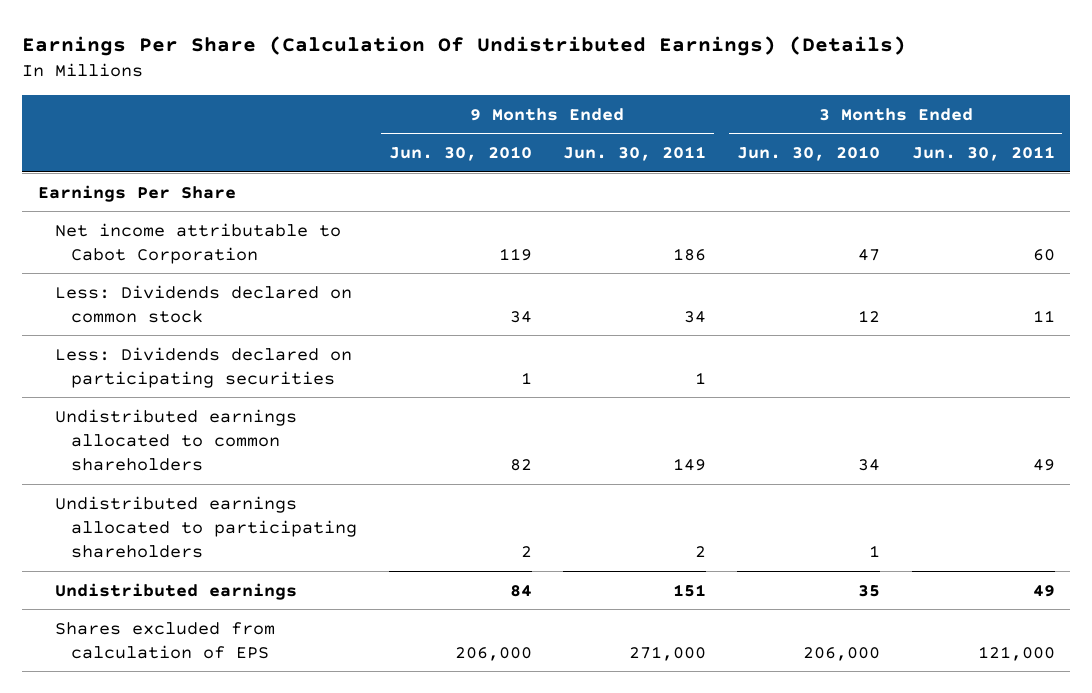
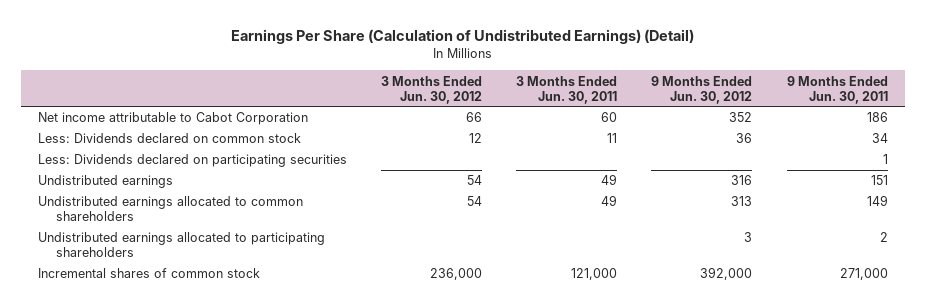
- Earnings Per Share (Calculation Of Undistributed Earnings) (Details)
+ Earnings Per Share (Calculation of Undistributed Earnings) (Detail)
- | 9 Months Ended Jun. 30, 2010 | 9 Months Ended Jun. 30, 2011 | 3 Months Ended Jun. 30, 2010 | 3 Months Ended Jun. 30, 2011
+ | 3 Months Ended Jun. 30, 2012 | 3 Months Ended Jun. 30, 2011 | 9 Months Ended Jun. 30, 2012 | 9 Months Ended Jun. 30, 2011
- Earnings Per Share
moved up: Undistributed earnings | 54 | 49 | 316 | 151
- Shares excluded from calculation of EPS | 206,000 | 271,000 | 206,000 | 121,000
+ Incremental shares of common stock | 236,000 | 121,000 | 392,000 | 271,000

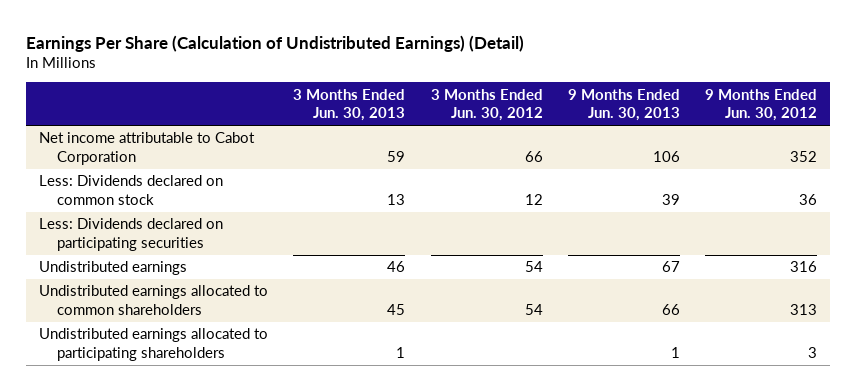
- | 3 Months Ended Jun. 30, 2012 | 3 Months Ended Jun. 30, 2011 | 9 Months Ended Jun. 30, 2012 | 9 Months Ended Jun. 30, 2011
+ | 3 Months Ended Jun. 30, 2013 | 3 Months Ended Jun. 30, 2012 | 9 Months Ended Jun. 30, 2013 | 9 Months Ended Jun. 30, 2012
- Incremental shares of common stock | 236,000 | 121,000 | 392,000 | 271,000

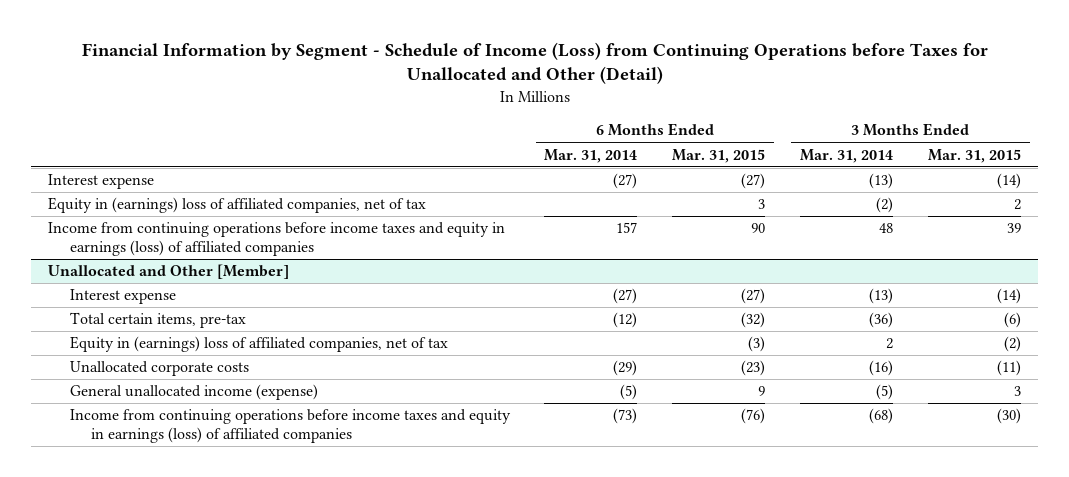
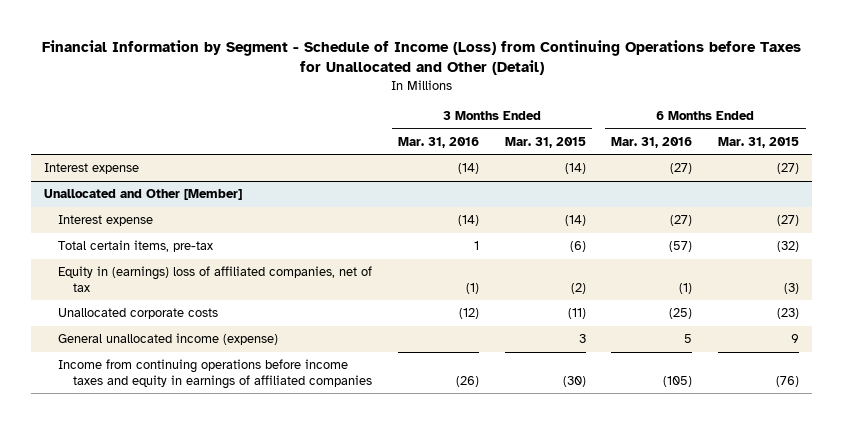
- | 6 Months Ended Mar. 31, 2014 | 6 Months Ended Mar. 31, 2015 | 3 Months Ended Mar. 31, 2014 | 3 Months Ended Mar. 31, 2015
+ | 3 Months Ended Mar. 31, 2016 | 3 Months Ended Mar. 31, 2015 | 6 Months Ended Mar. 31, 2016 | 6 Months Ended Mar. 31, 2015
- Equity in (earnings) loss of affiliated companies, net of tax | | 3 | (2) | 2
- Income from continuing operations before income taxes and equity in earnings (loss) of affiliated companies | 157 | 90 | 48 | 39
@ Unallocated and Other [Member]
- Income from continuing operations before income taxes and equity in earnings (loss) of affiliated companies | (73) | (76) | (68) | (30)
+ Income from continuing operations before income taxes and equity in earnings of affiliated companies | (26) | (30) | (105) | (76)

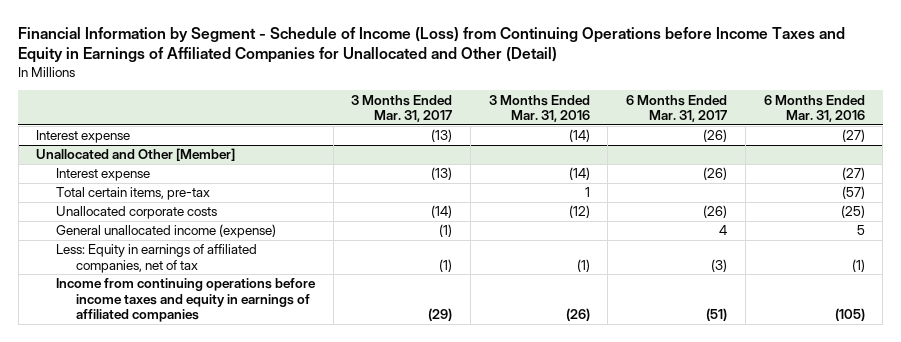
- Financial Information by Segment - Schedule of Income (Loss) from Continuing Operations before Taxes for Unallocated and Other (Detail)
+ Financial Information by Segment - Schedule of Income (Loss) from Continuing Operations before Income Taxes and Equity in Earnings of Affiliated Companies for Unallocated and Other (Detail)
- | 3 Months Ended Mar. 31, 2016 | 3 Months Ended Mar. 31, 2015 | 6 Months Ended Mar. 31, 2016 | 6 Months Ended Mar. 31, 2015
+ | 3 Months Ended Mar. 31, 2017 | 3 Months Ended Mar. 31, 2016 | 6 Months Ended Mar. 31, 2017 | 6 Months Ended Mar. 31, 2016
@ Unallocated and Other [Member]
- Equity in (earnings) loss of affiliated companies, net of tax | (1) | (2) | (1) | (3)
+ Less: Equity in earnings of affiliated companies, net of tax | (1) | (1) | (3) | (1)

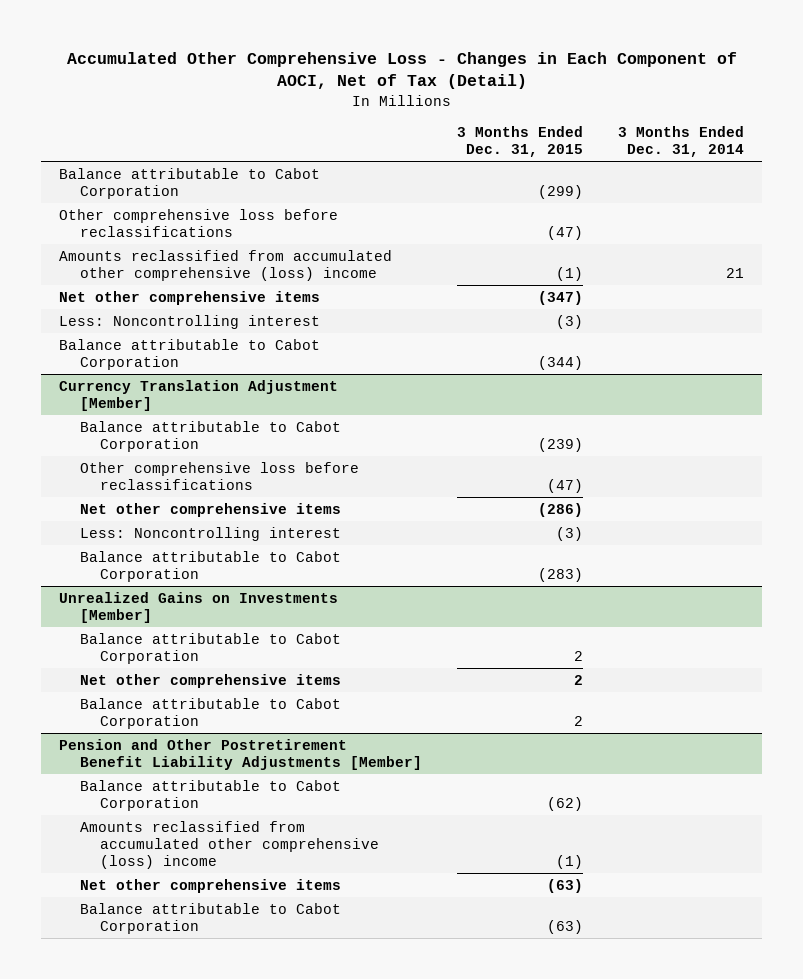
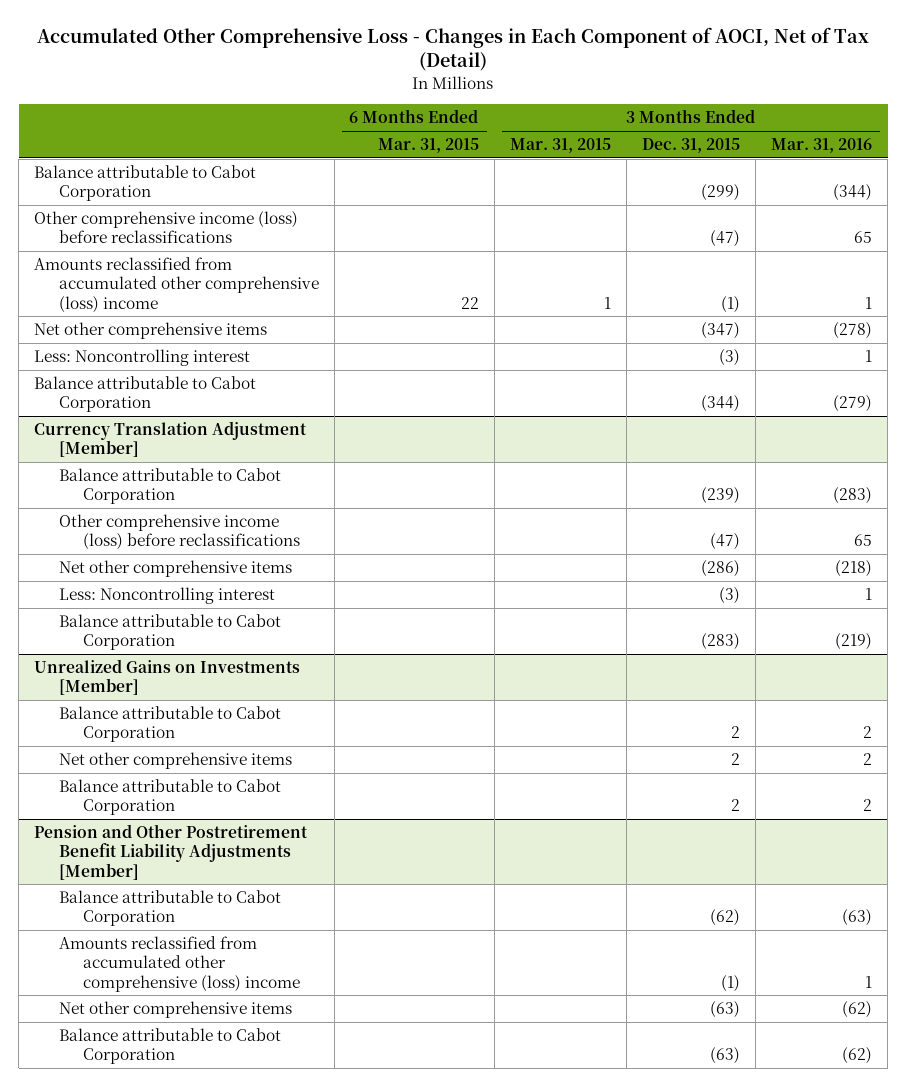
- | 3 Months Ended Dec. 31, 2015 | 3 Months Ended Dec. 31, 2014
+ | 6 Months Ended Mar. 31, 2015 | 3 Months Ended Mar. 31, 2015 | 3 Months Ended Dec. 31, 2015 | 3 Months Ended Mar. 31, 2016
- Other comprehensive loss before reclassifications | (47) |
+ Other comprehensive income (loss) before reclassifications | | | (47) | 65
@ Currency Translation Adjustment [Member]
- Other comprehensive loss before reclassifications | (47) |
+ Other comprehensive income (loss) before reclassifications | | | (47) | 65

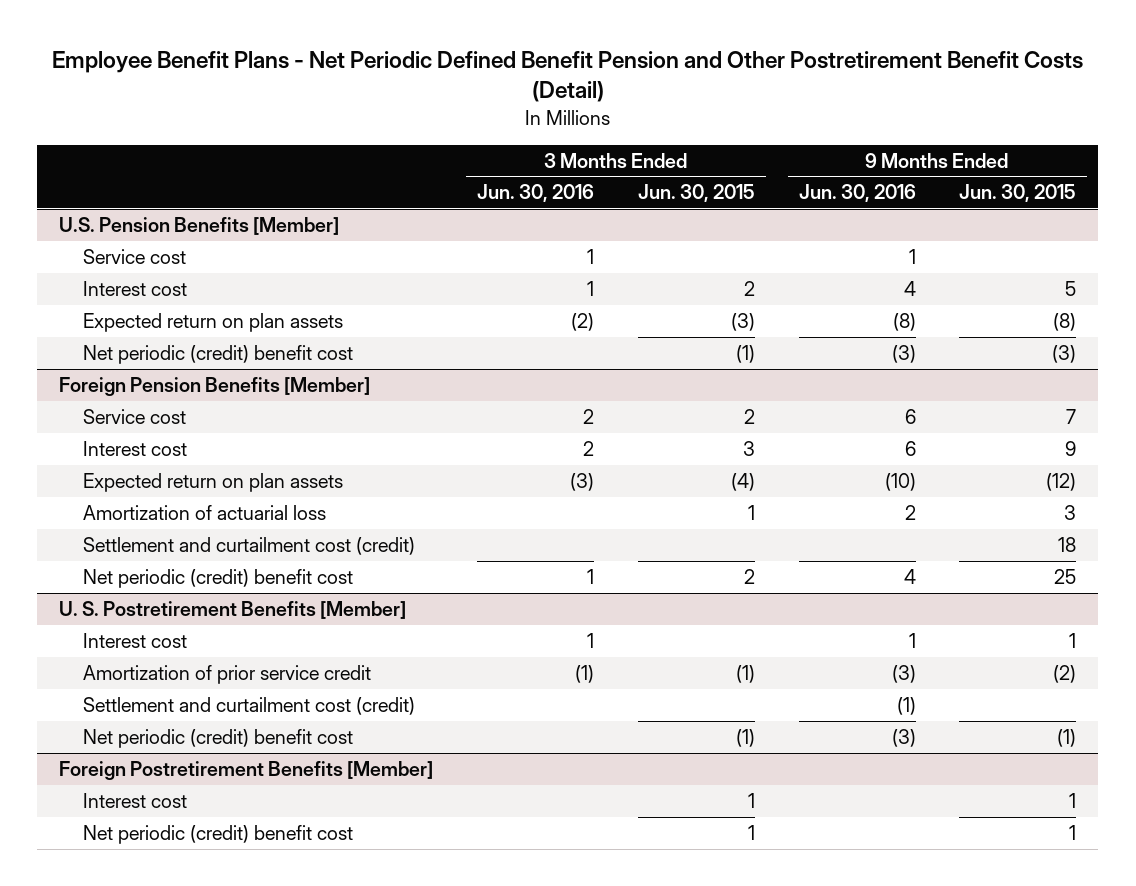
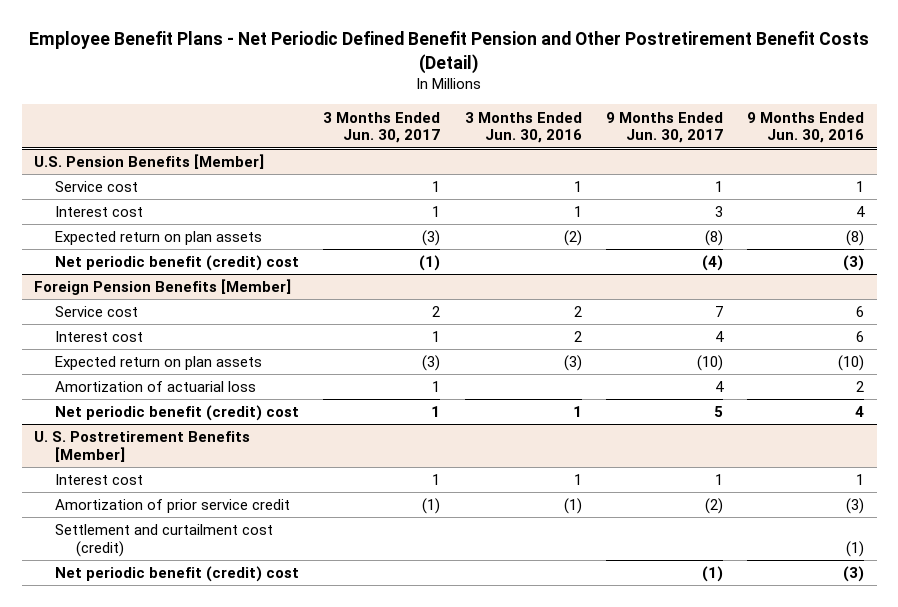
- | 3 Months Ended Jun. 30, 2016 | 3 Months Ended Jun. 30, 2015 | 9 Months Ended Jun. 30, 2016 | 9 Months Ended Jun. 30, 2015
+ | 3 Months Ended Jun. 30, 2017 | 3 Months Ended Jun. 30, 2016 | 9 Months Ended Jun. 30, 2017 | 9 Months Ended Jun. 30, 2016
@ U.S. Pension Benefits [Member]
- Net periodic (credit) benefit cost | | (1) | (3) | (3)
+ Net periodic benefit (credit) cost | (1) | | (4) | (3)
@ Foreign Pension Benefits [Member]
- Settlement and curtailment cost (credit) | | | | 18
- Net periodic (credit) benefit cost | 1 | 2 | 4 | 25
+ Net periodic benefit (credit) cost | 1 | 1 | 5 | 4
@ U. S. Postretirement Benefits [Member]
- Net periodic (credit) benefit cost | | (1) | (3) | (1)
- Foreign Postretirement Benefits [Member]
- Interest cost | | 1 | | 1
- Net periodic (credit) benefit cost | | 1 | | 1
@ U. S. Postretirement Benefits [Member]
+ Net periodic benefit (credit) cost | | | (1) | (3)

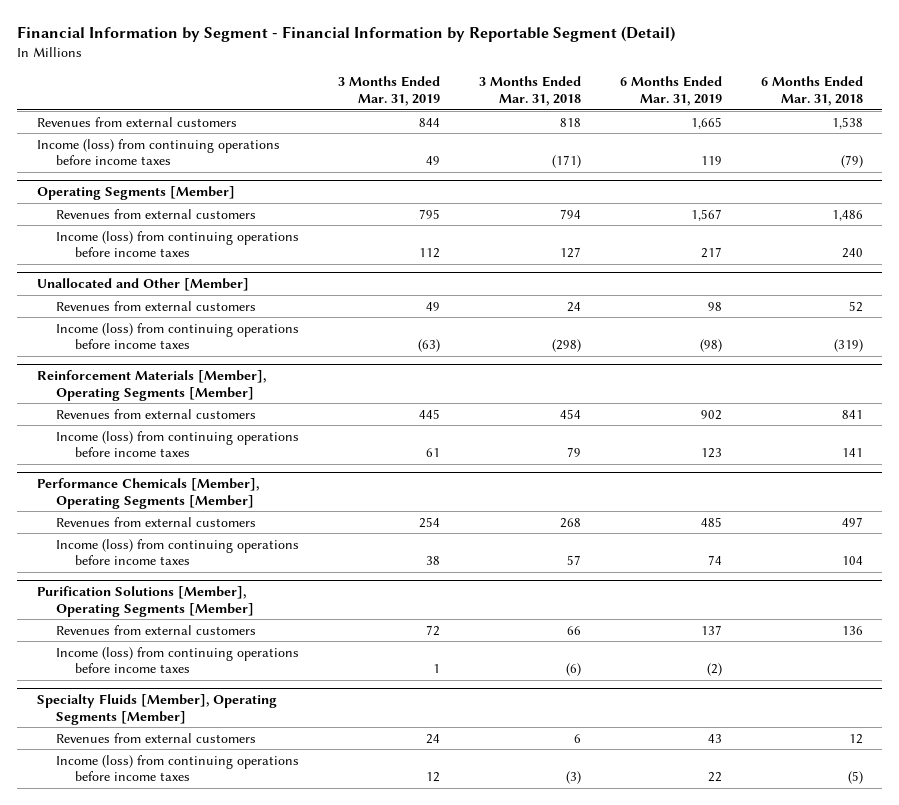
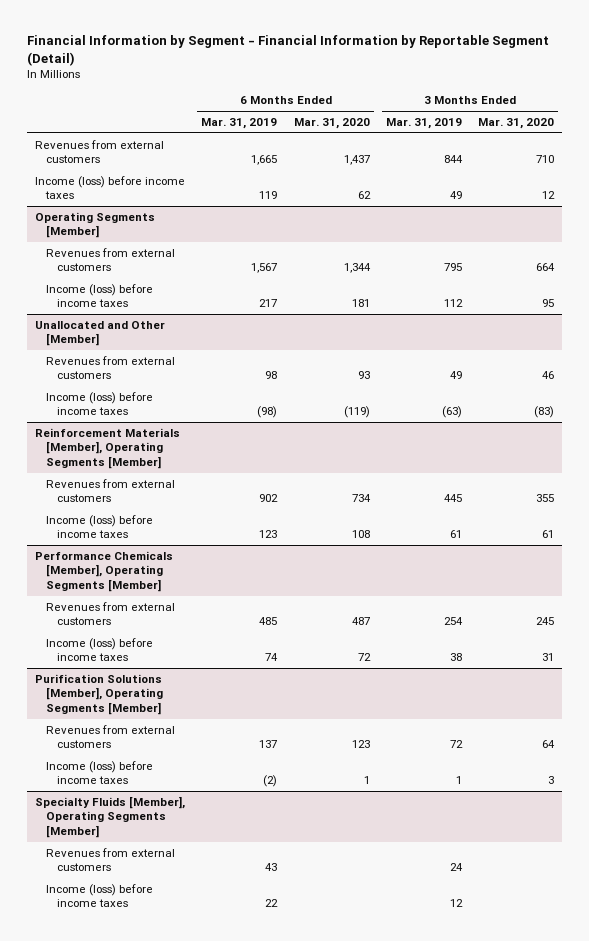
- | 3 Months Ended Mar. 31, 2019 | 3 Months Ended Mar. 31, 2018 | 6 Months Ended Mar. 31, 2019 | 6 Months Ended Mar. 31, 2018
+ | 6 Months Ended Mar. 31, 2019 | 6 Months Ended Mar. 31, 2020 | 3 Months Ended Mar. 31, 2019 | 3 Months Ended Mar. 31, 2020
- Income (loss) from continuing operations before income taxes | 49 | (171) | 119 | (79)
+ Income (loss) before income taxes | 119 | 62 | 49 | 12
@ Operating Segments [Member]
- Income (loss) from continuing operations before income taxes | 112 | 127 | 217 | 240
+ Income (loss) before income taxes | 217 | 181 | 112 | 95
@ Unallocated and Other [Member]
- Income (loss) from continuing operations before income taxes | (63) | (298) | (98) | (319)
+ Income (loss) before income taxes | (98) | (119) | (63) | (83)
@ Reinforcement Materials [Member], Operating Segments [Member]
- Income (loss) from continuing operations before income taxes | 61 | 79 | 123 | 141
+ Income (loss) before income taxes | 123 | 108 | 61 | 61
@ Performance Chemicals [Member], Operating Segments [Member]
- Income (loss) from continuing operations before income taxes | 38 | 57 | 74 | 104
+ Income (loss) before income taxes | 74 | 72 | 38 | 31
@ Purification Solutions [Member], Operating Segments [Member]
- Income (loss) from continuing operations before income taxes | 1 | (6) | (2) |
+ Income (loss) before income taxes | (2) | 1 | 1 | 3
@ Specialty Fluids [Member], Operating Segments [Member]
- Income (loss) from continuing operations before income taxes | 12 | (3) | 22 | (5)
+ Income (loss) before income taxes | 22 | | 12 |

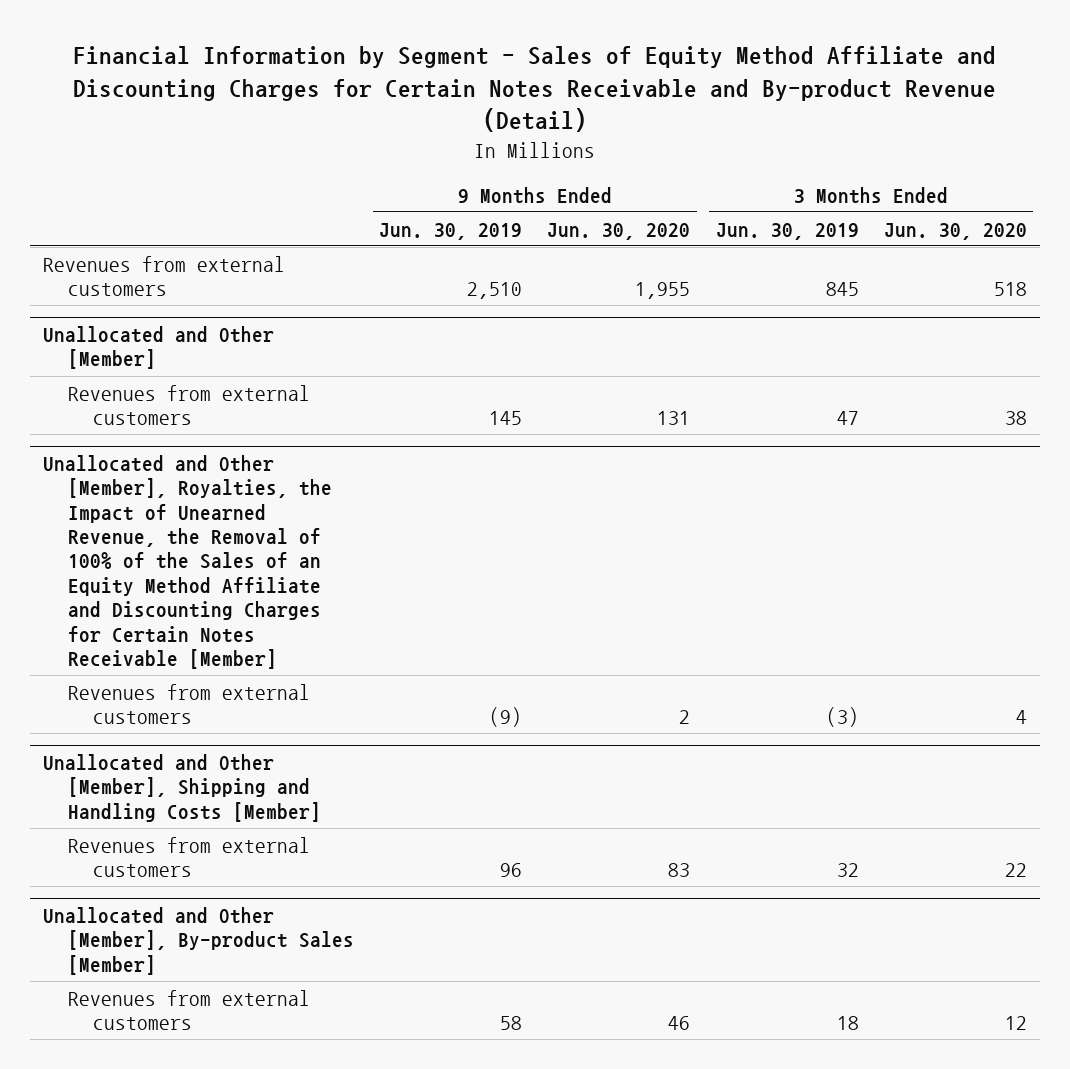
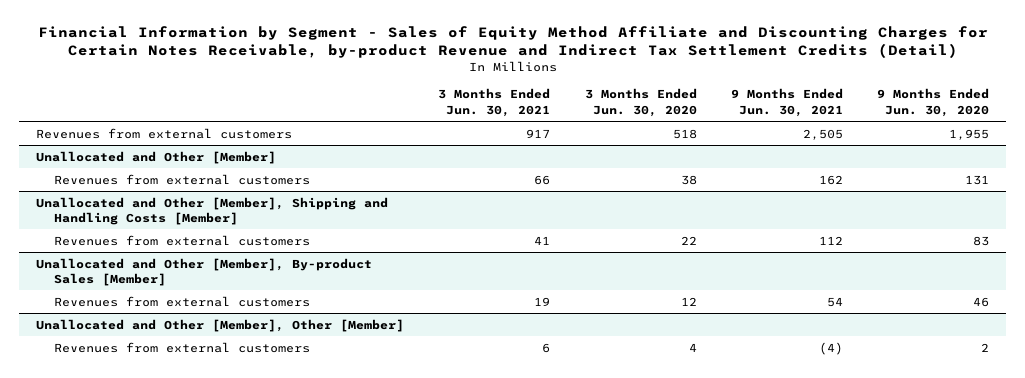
- Financial Information by Segment - Sales of Equity Method Affiliate and Discounting Charges for Certain Notes Receivable and By-product Revenue (Detail)
+ Financial Information by Segment - Sales of Equity Method Affiliate and Discounting Charges for Certain Notes Receivable, by-product Revenue and Indirect Tax Settlement Credits (Detail)
- | 9 Months Ended Jun. 30, 2019 | 9 Months Ended Jun. 30, 2020 | 3 Months Ended Jun. 30, 2019 | 3 Months Ended Jun. 30, 2020
+ | 3 Months Ended Jun. 30, 2021 | 3 Months Ended Jun. 30, 2020 | 9 Months Ended Jun. 30, 2021 | 9 Months Ended Jun. 30, 2020
- Unallocated and Other [Member], Royalties, the Impact of Unearned Revenue, the Removal of 100% of the Sales of an Equity Method Affiliate and Discounting Charges for Certain Notes Receivable [Member]
- Revenues from external customers | (9) | 2 | (3) | 4
+ Unallocated and Other [Member], Other [Member]
+ Revenues from external customers | 6 | 4 | (4) | 2

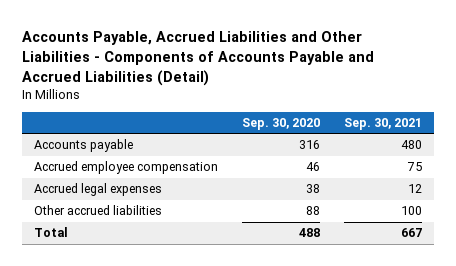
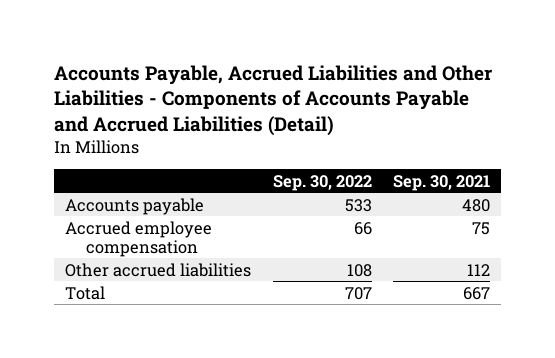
- | Sep. 30, 2020 | Sep. 30, 2021
+ | Sep. 30, 2022 | Sep. 30, 2021
- Accrued legal expenses | 38 | 12
- Other accrued liabilities | 88 | 100
+ Other accrued liabilities | 108 | 112

